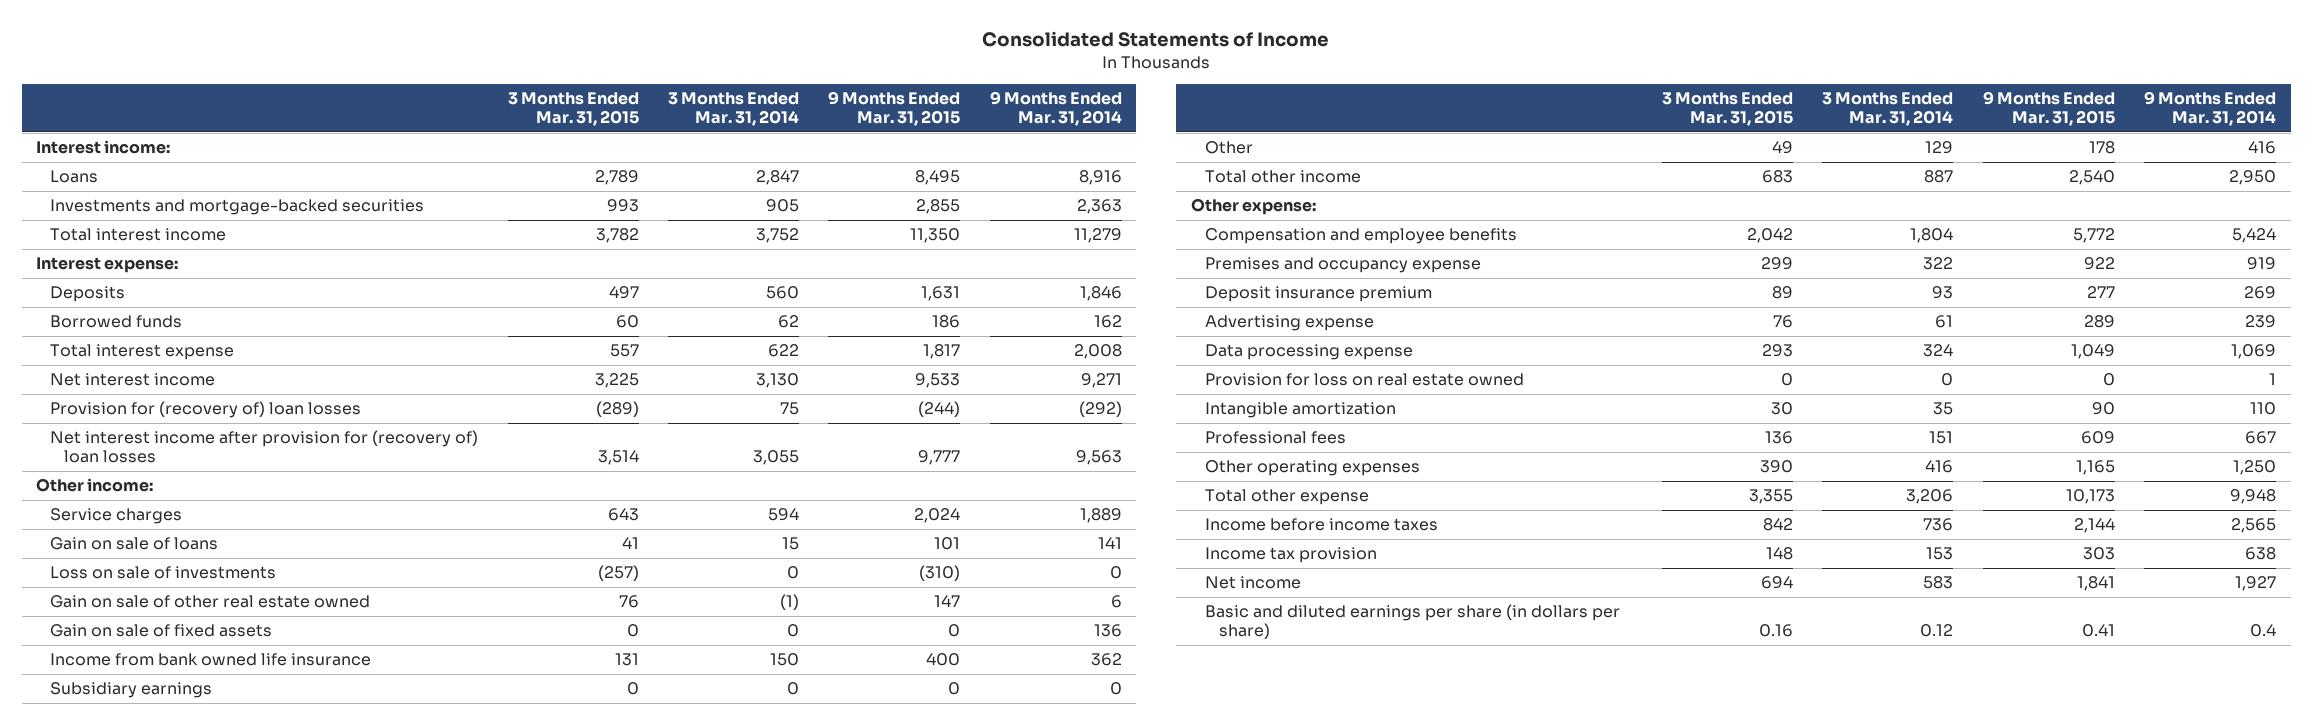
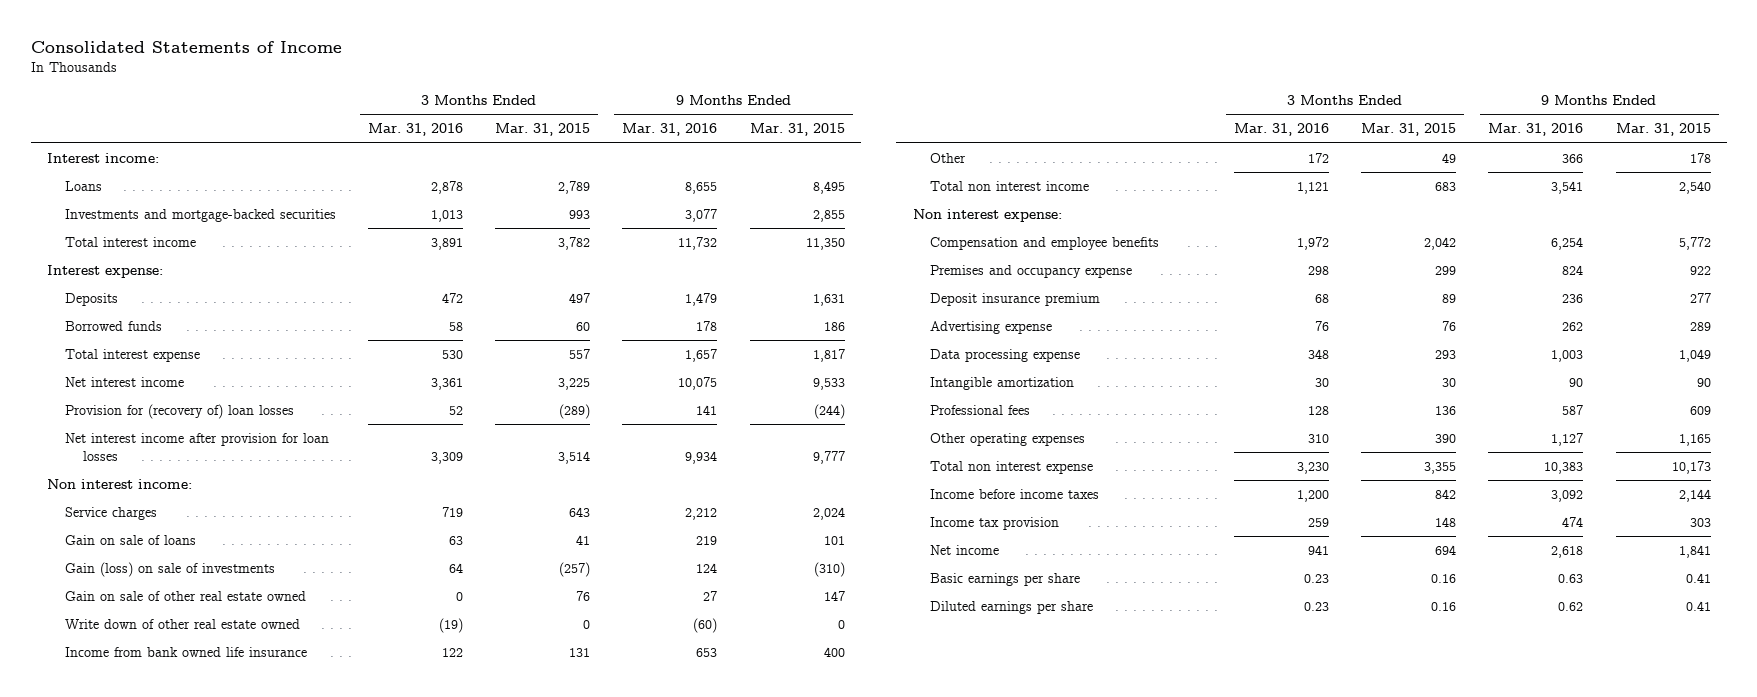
- | 3 Months Ended Mar. 31, 2015 | 3 Months Ended Mar. 31, 2014 | 9 Months Ended Mar. 31, 2015 | 9 Months Ended Mar. 31, 2014
+ | 3 Months Ended Mar. 31, 2016 | 3 Months Ended Mar. 31, 2015 | 9 Months Ended Mar. 31, 2016 | 9 Months Ended Mar. 31, 2015
- Net interest income after provision for (recovery of) loan losses | 3,514 | 3,055 | 9,777 | 9,563
- Other income:
+ Net interest income after provision for loan losses | 3,309 | 3,514 | 9,934 | 9,777
+ Non interest income:
- Loss on sale of investments | (257) | 0 | (310) | 0
+ Gain (loss) on sale of investments | 64 | (257) | 124 | (310)
- Gain on sale of fixed assets | 0 | 0 | 0 | 136
+ Write down of other real estate owned | (19) | 0 | (60) | 0
- Subsidiary earnings | 0 | 0 | 0 | 0
- Total other income | 683 | 887 | 2,540 | 2,950
- Other expense:
+ Total non interest income | 1,121 | 683 | 3,541 | 2,540
+ Non interest expense:
- Provision for loss on real estate owned | 0 | 0 | 0 | 1
- Total other expense | 3,355 | 3,206 | 10,173 | 9,948
+ Total non interest expense | 3,230 | 3,355 | 10,383 | 10,173
- Basic and diluted earnings per share (in dollars per share) | 0.16 | 0.12 | 0.41 | 0.4
+ Basic earnings per share | 0.23 | 0.16 | 0.63 | 0.41
+ Diluted earnings per share | 0.23 | 0.16 | 0.62 | 0.41

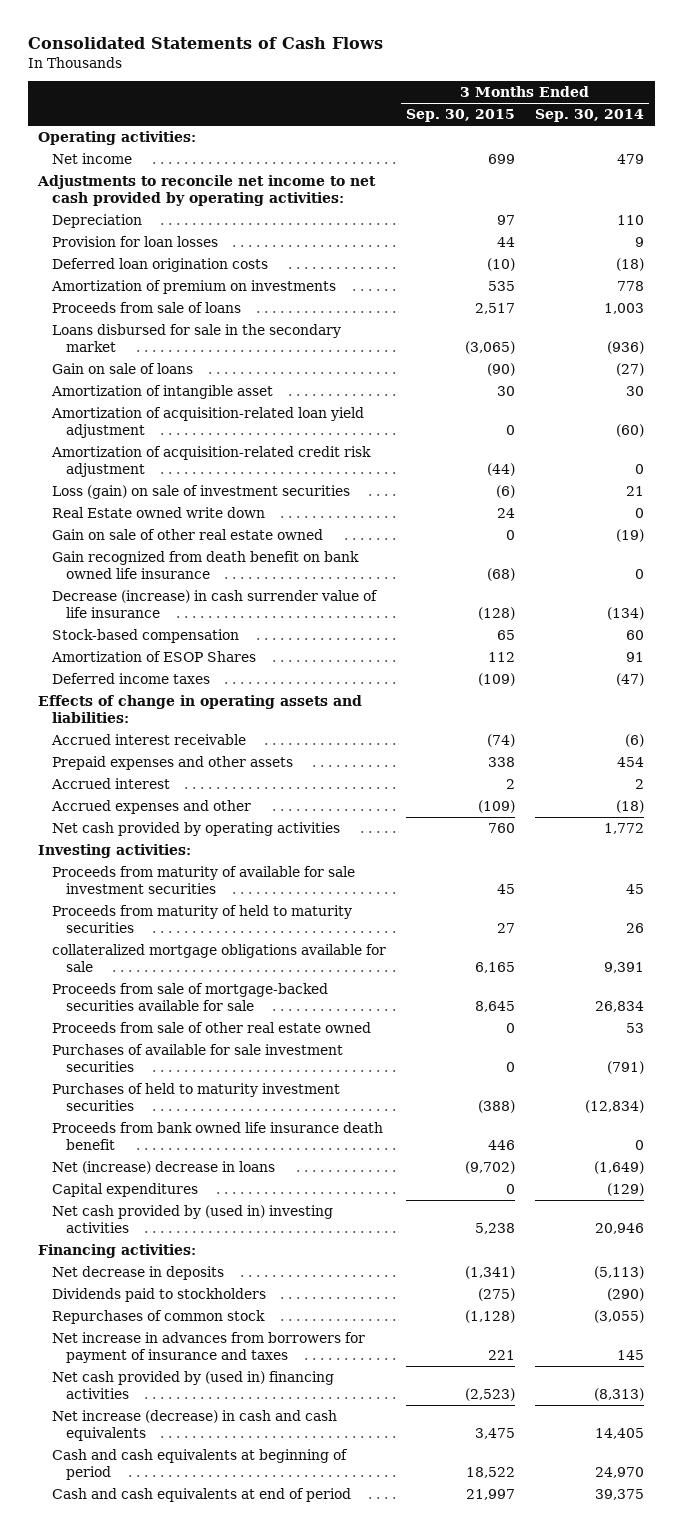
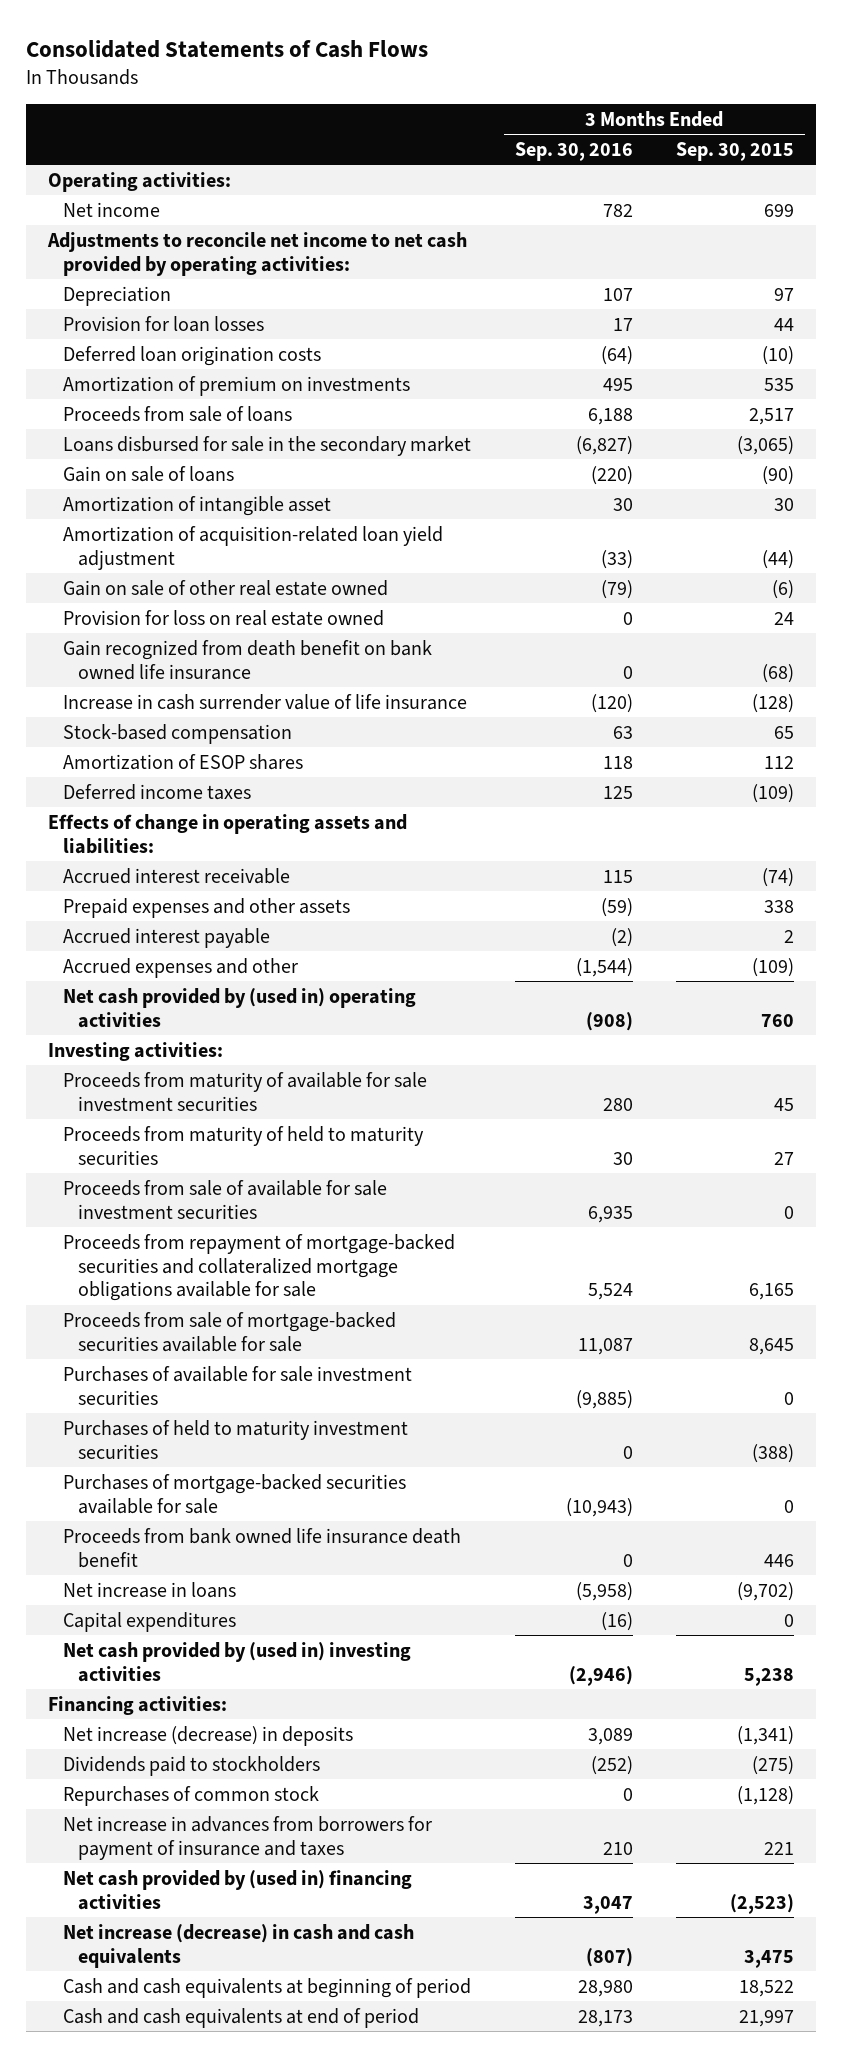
- | 3 Months Ended Sep. 30, 2015 | 3 Months Ended Sep. 30, 2014
+ | 3 Months Ended Sep. 30, 2016 | 3 Months Ended Sep. 30, 2015
- Amortization of acquisition-related loan yield adjustment | 0 | (60)
- Amortization of acquisition-related credit risk adjustment | (44) | 0
- Loss (gain) on sale of investment securities | (6) | 21
- Real Estate owned write down | 24 | 0
- Gain on sale of other real estate owned | 0 | (19)
+ Amortization of acquisition-related loan yield adjustment | (33) | (44)
+ Gain on sale of other real estate owned | (79) | (6)
+ Provision for loss on real estate owned | 0 | 24
- Decrease (increase) in cash surrender value of life insurance | (128) | (134)
+ Increase in cash surrender value of life insurance | (120) | (128)
- Amortization of ESOP Shares | 112 | 91
+ Amortization of ESOP shares | 118 | 112
- Accrued interest | 2 | 2
+ Accrued interest payable | (2) | 2
- Net cash provided by operating activities | 760 | 1,772
+ Net cash provided by (used in) operating activities | (908) | 760
- collateralized mortgage obligations available for sale | 6,165 | 9,391
+ Proceeds from sale of available for sale investment securities | 6,935 | 0
+ Proceeds from repayment of mortgage-backed securities and collateralized mortgage obligations available for sale | 5,524 | 6,165
- Proceeds from sale of other real estate owned | 0 | 53
+ Purchases of mortgage-backed securities available for sale | (10,943) | 0
- Net (increase) decrease in loans | (9,702) | (1,649)
+ Net increase in loans | (5,958) | (9,702)
- Net decrease in deposits | (1,341) | (5,113)
+ Net increase (decrease) in deposits | 3,089 | (1,341)

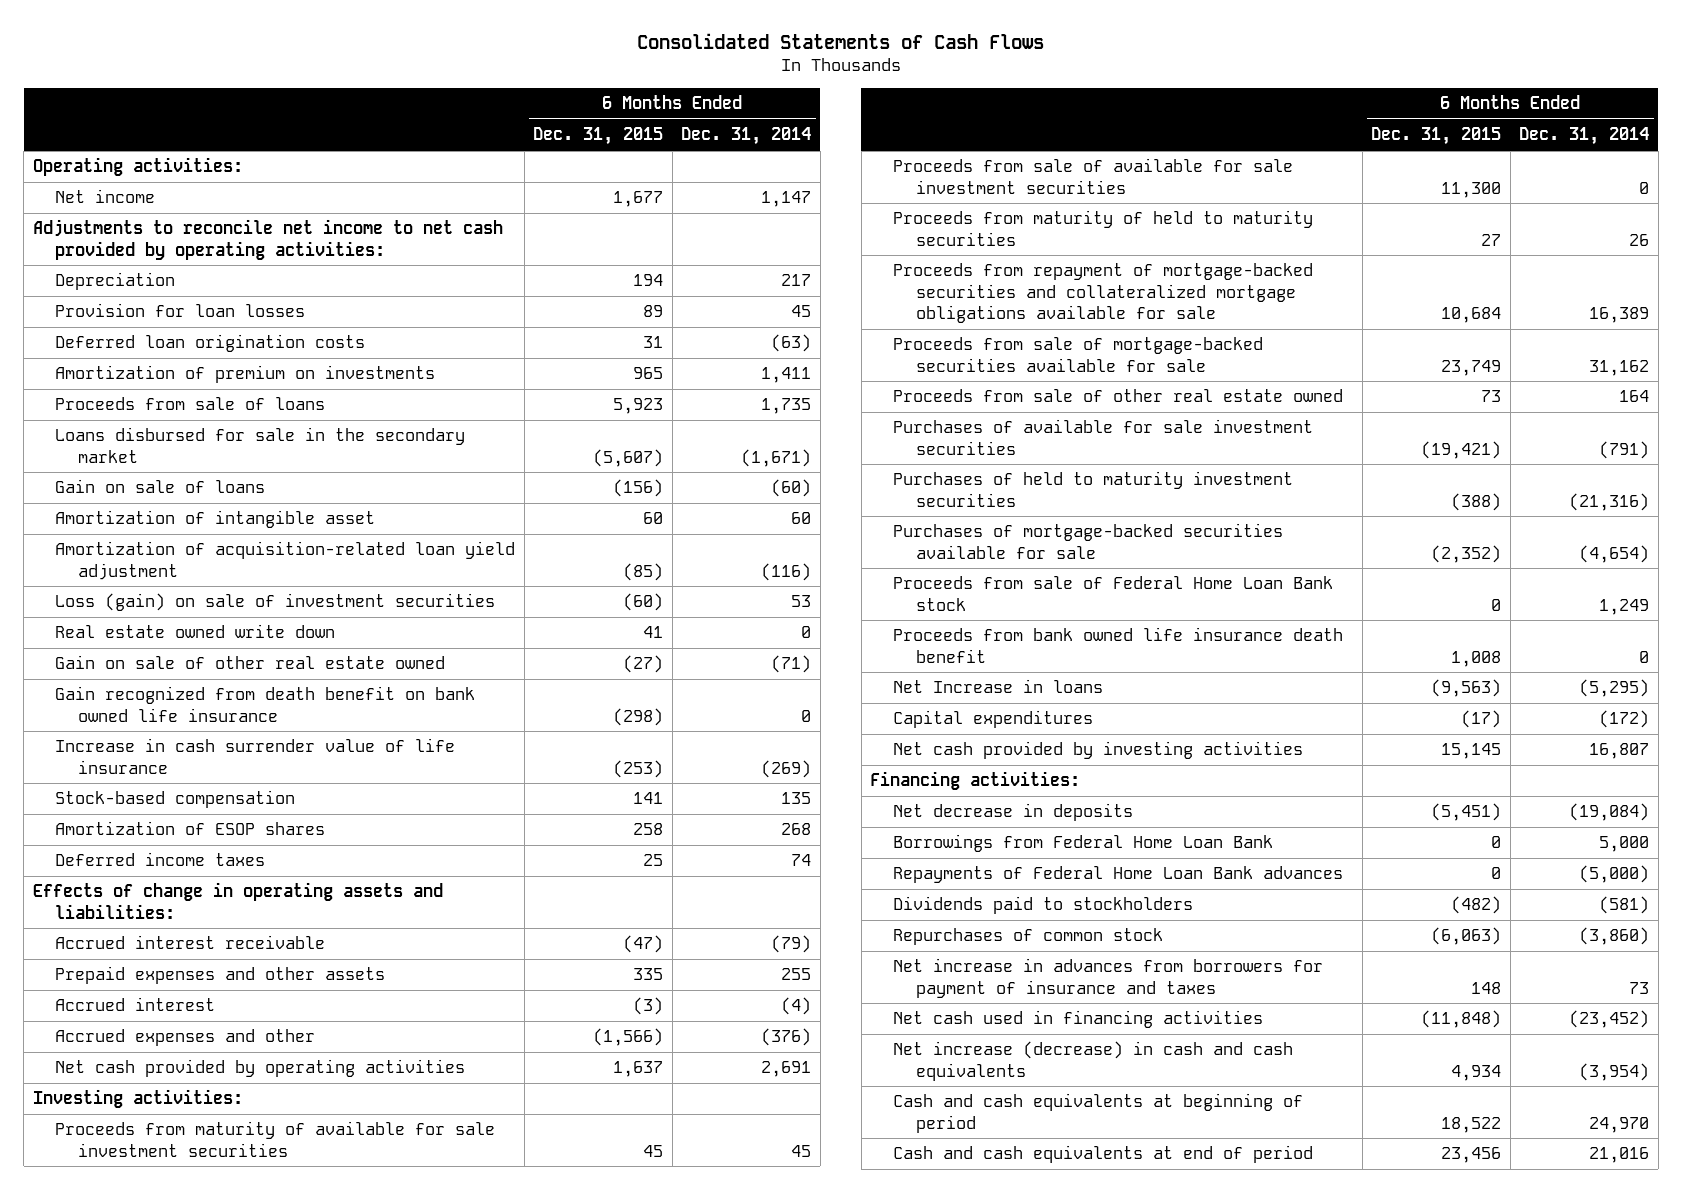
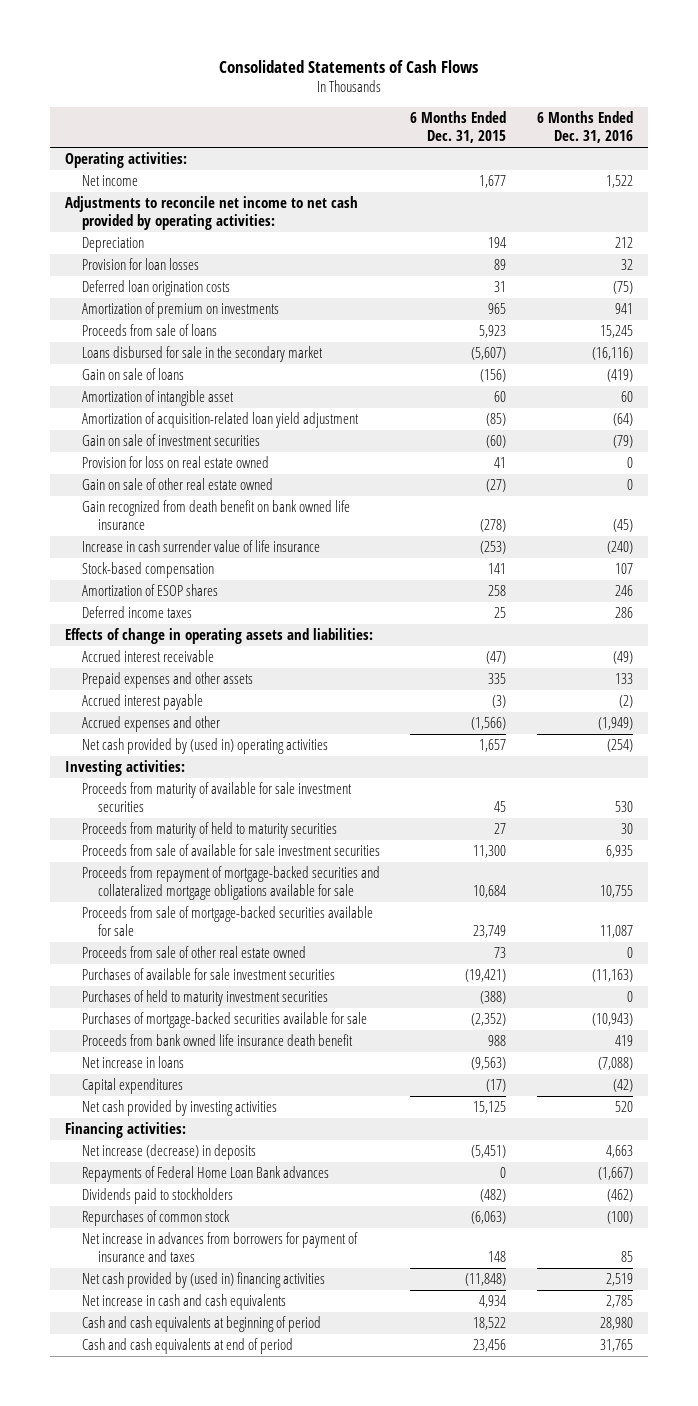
- | 6 Months Ended Dec. 31, 2015 | 6 Months Ended Dec. 31, 2014
+ | 6 Months Ended Dec. 31, 2015 | 6 Months Ended Dec. 31, 2016
- Loss (gain) on sale of investment securities | (60) | 53
- Real estate owned write down | 41 | 0
+ Gain on sale of investment securities | (60) | (79)
+ Provision for loss on real estate owned | 41 | 0
- Gain recognized from death benefit on bank owned life insurance | (298) | 0
+ Gain recognized from death benefit on bank owned life insurance | (278) | (45)
- Accrued interest | (3) | (4)
+ Accrued interest payable | (3) | (2)
- Net cash provided by operating activities | 1,637 | 2,691
+ Net cash provided by (used in) operating activities | 1,657 | (254)
moved down: Proceeds from sale of available for sale investment securities | 11,300 | 6,935
- Proceeds from sale of Federal Home Loan Bank stock | 0 | 1,249
- Proceeds from bank owned life insurance death benefit | 1,008 | 0
- Net Increase in loans | (9,563) | (5,295)
+ Proceeds from bank owned life insurance death benefit | 988 | 419
+ Net increase in loans | (9,563) | (7,088)
- Net cash provided by investing activities | 15,145 | 16,807
+ Net cash provided by investing activities | 15,125 | 520
- Net decrease in deposits | (5,451) | (19,084)
- Borrowings from Federal Home Loan Bank | 0 | 5,000
+ Net increase (decrease) in deposits | (5,451) | 4,663
- Net cash used in financing activities | (11,848) | (23,452)
- Net increase (decrease) in cash and cash equivalents | 4,934 | (3,954)
+ Net cash provided by (used in) financing activities | (11,848) | 2,519
+ Net increase in cash and cash equivalents | 4,934 | 2,785

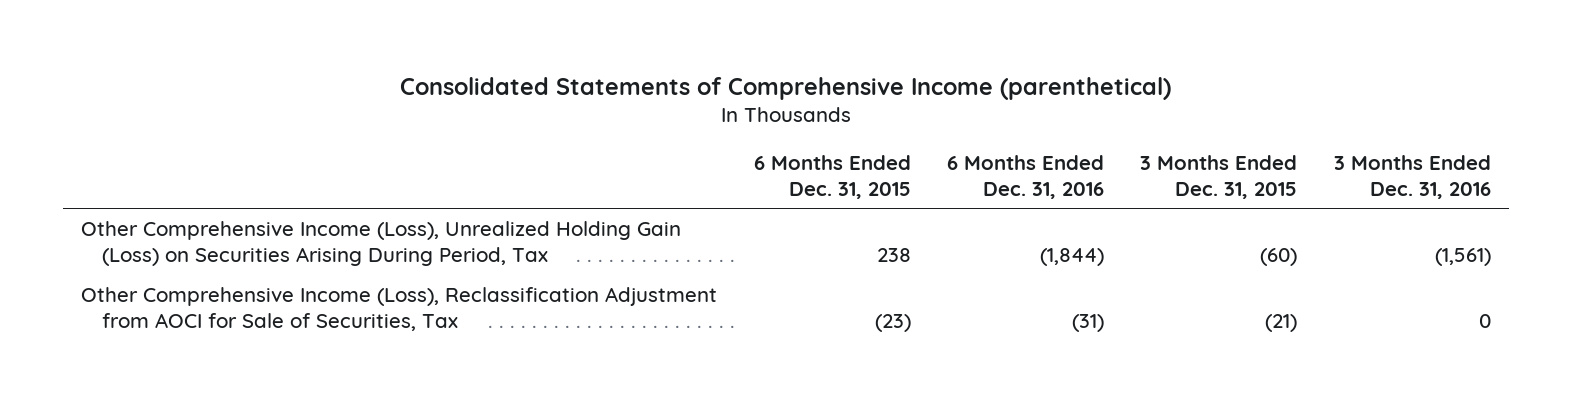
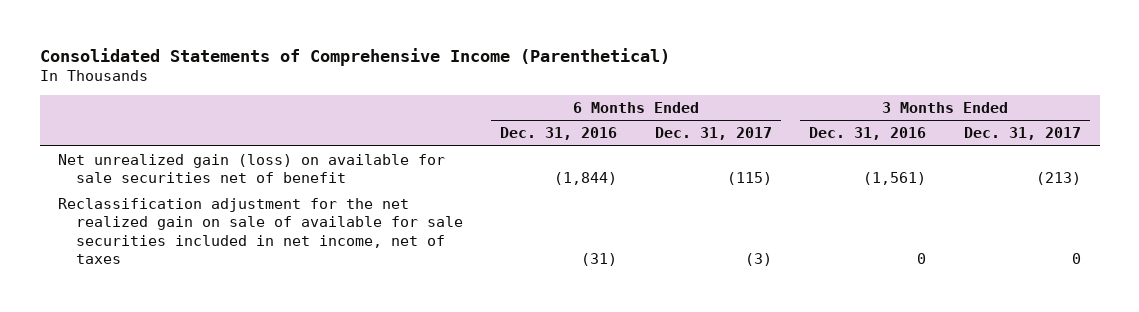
- Consolidated Statements of Comprehensive Income (parenthetical)
+ Consolidated Statements of Comprehensive Income (Parenthetical)
- | 6 Months Ended Dec. 31, 2015 | 6 Months Ended Dec. 31, 2016 | 3 Months Ended Dec. 31, 2015 | 3 Months Ended Dec. 31, 2016
+ | 6 Months Ended Dec. 31, 2016 | 6 Months Ended Dec. 31, 2017 | 3 Months Ended Dec. 31, 2016 | 3 Months Ended Dec. 31, 2017
- Other Comprehensive Income (Loss), Unrealized Holding Gain (Loss) on Securities Arising During Period, Tax | 238 | (1,844) | (60) | (1,561)
- Other Comprehensive Income (Loss), Reclassification Adjustment from AOCI for Sale of Securities, Tax | (23) | (31) | (21) | 0
+ Net unrealized gain (loss) on available for sale securities net of benefit | (1,844) | (115) | (1,561) | (213)
+ Reclassification adjustment for the net realized gain on sale of available for sale securities included in net income, net of taxes | (31) | (3) | 0 | 0

